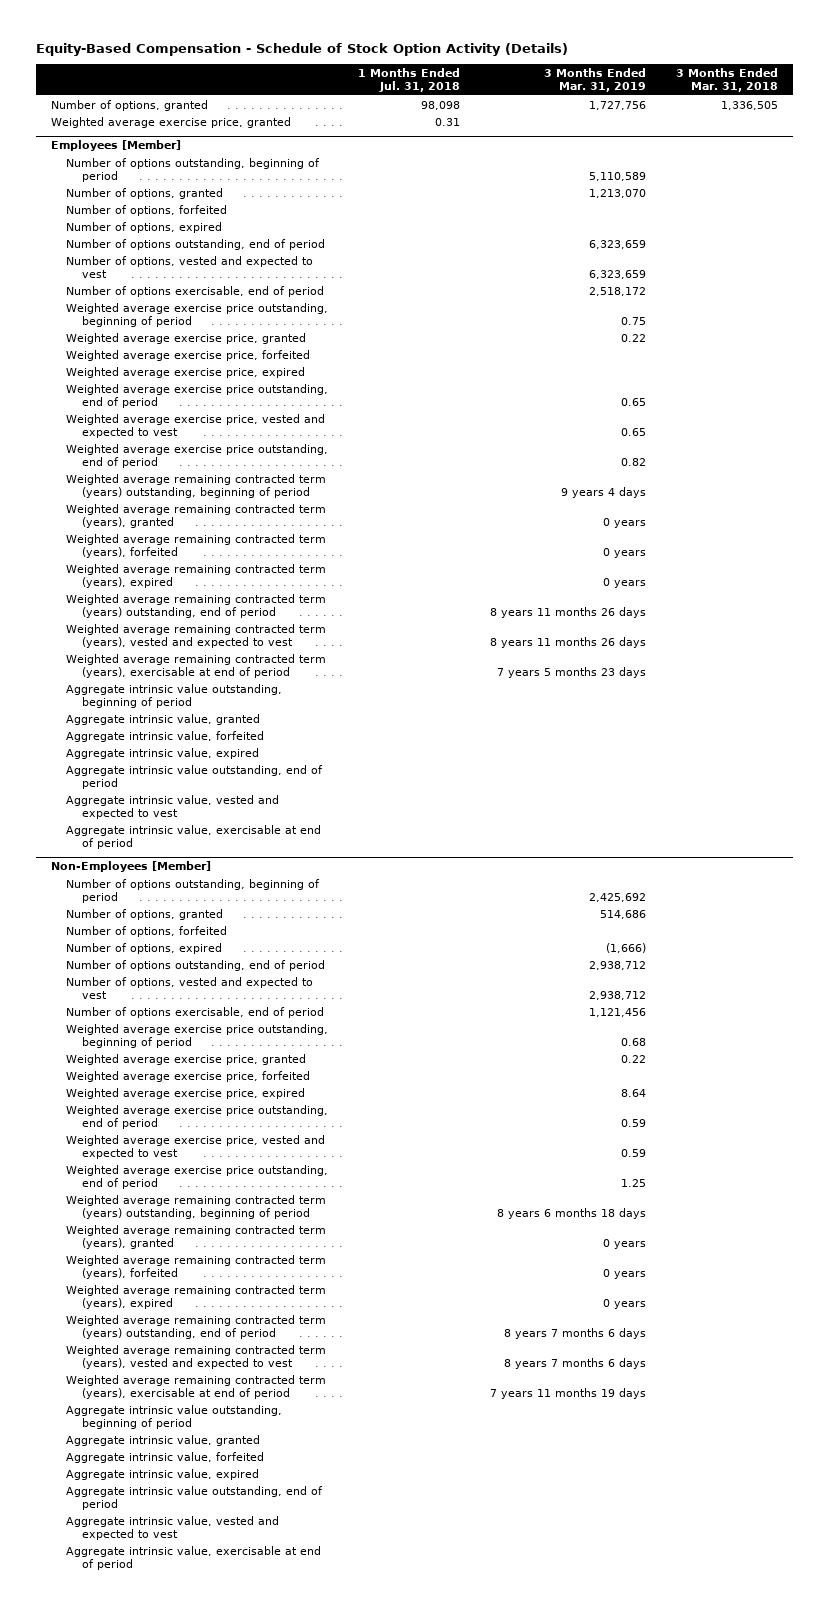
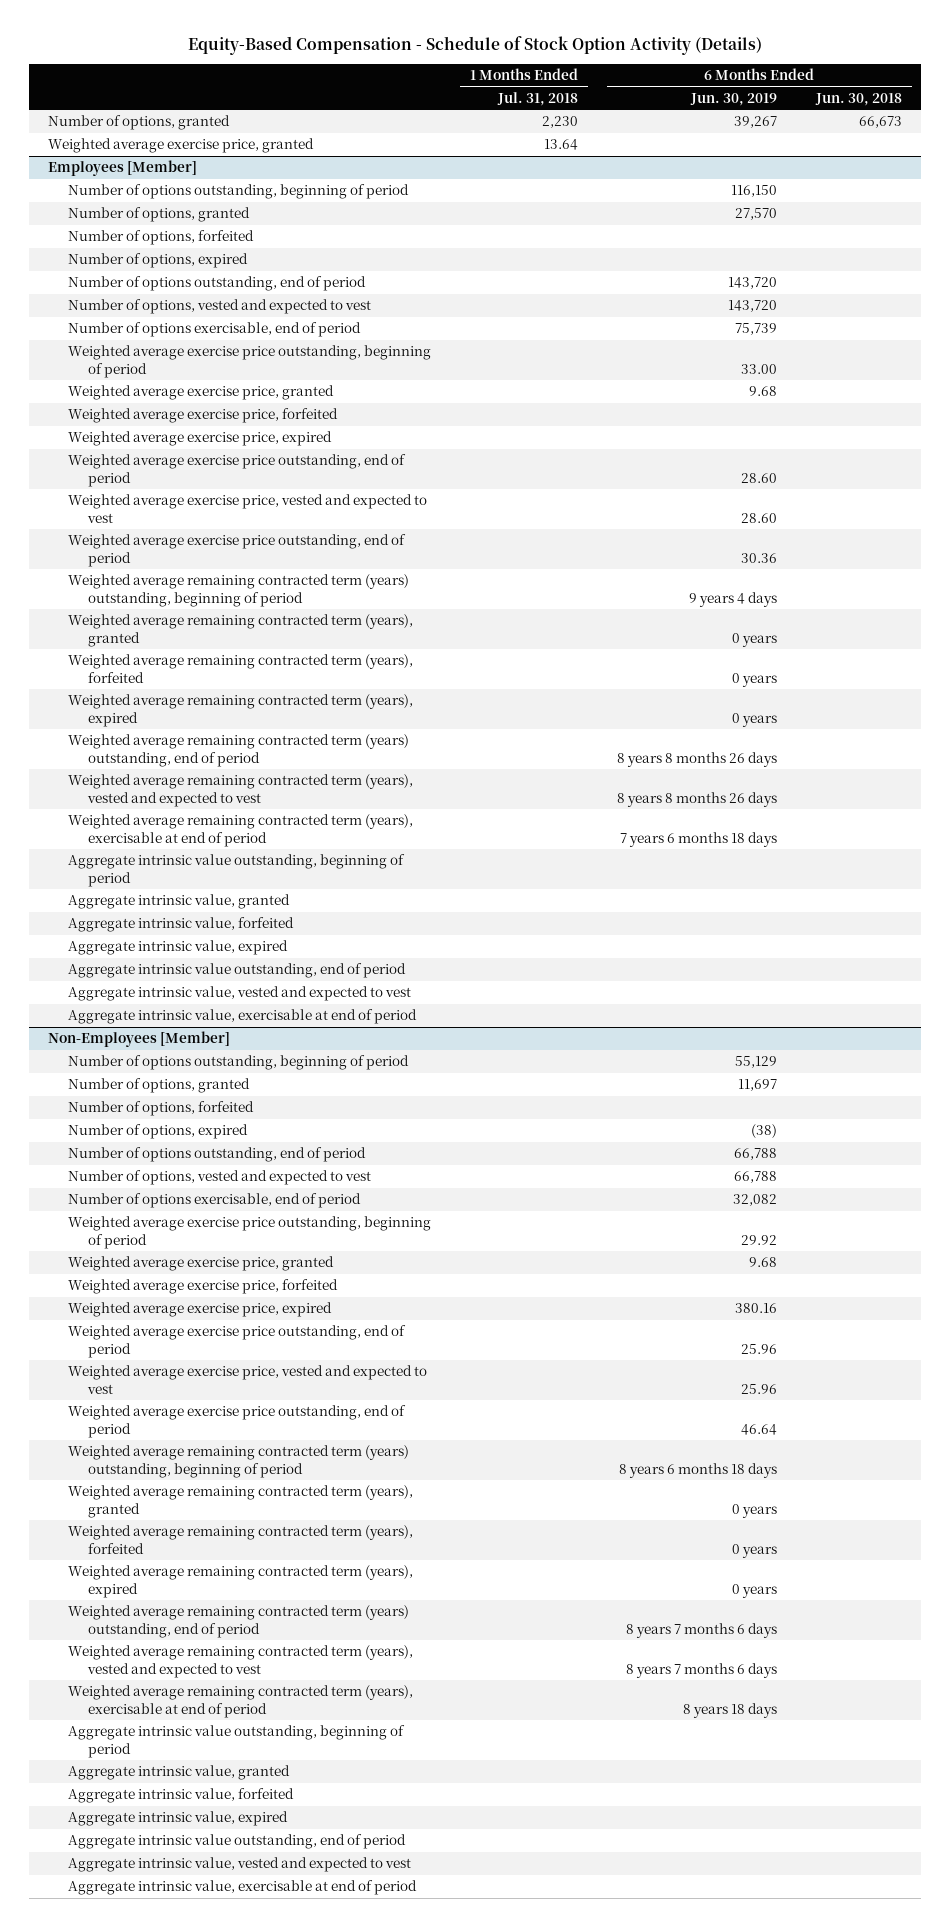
- | 1 Months Ended Jul. 31, 2018 | 3 Months Ended Mar. 31, 2019 | 3 Months Ended Mar. 31, 2018
+ | 1 Months Ended Jul. 31, 2018 | 6 Months Ended Jun. 30, 2019 | 6 Months Ended Jun. 30, 2018
- Number of options, granted | 98,098 | 1,727,756 | 1,336,505
- Weighted average exercise price, granted | 0.31 | |
+ Number of options, granted | 2,230 | 39,267 | 66,673
+ Weighted average exercise price, granted | 13.64 | |

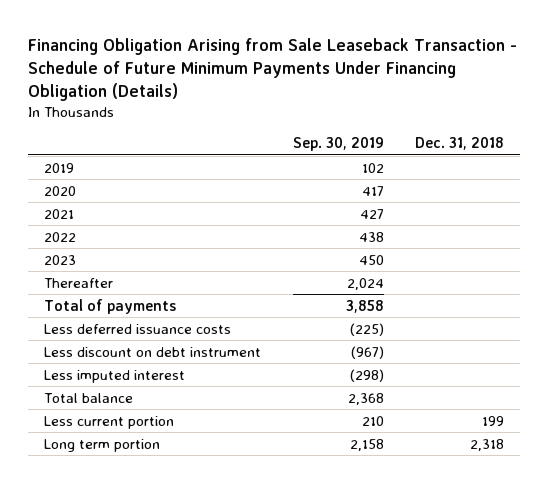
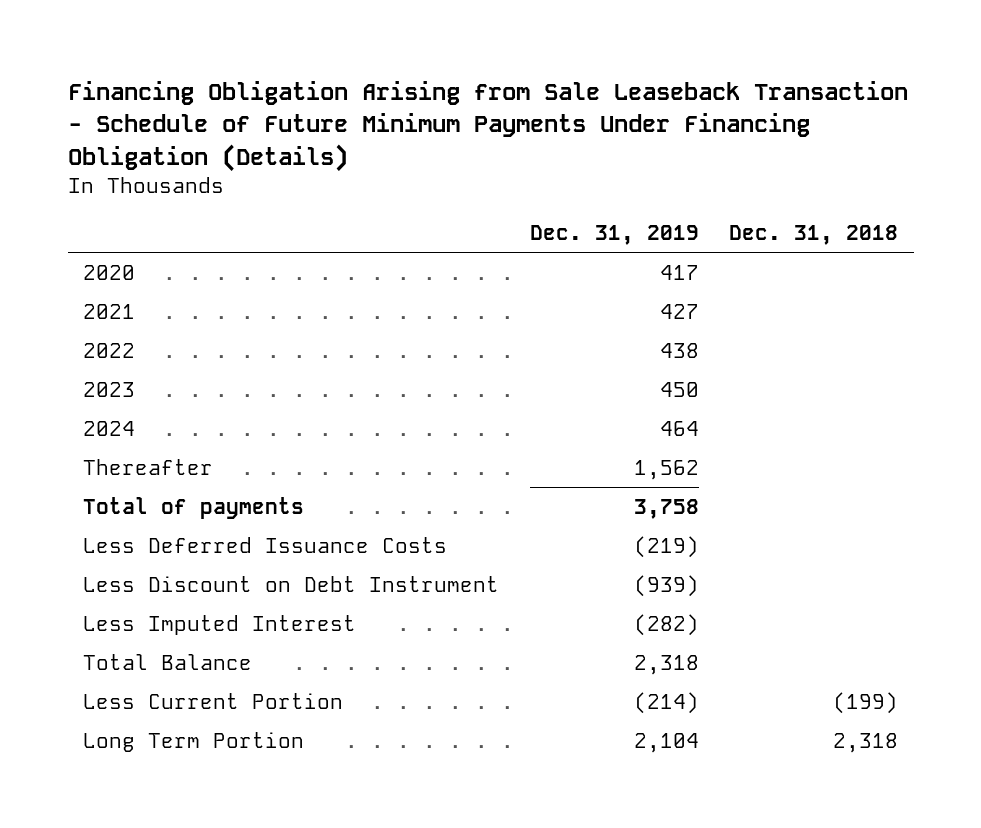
- | Sep. 30, 2019 | Dec. 31, 2018
+ | Dec. 31, 2019 | Dec. 31, 2018
- 2019 | 102 |
+ 2024 | 464 |
- Less deferred issuance costs | (225) |
- Less discount on debt instrument | (967) |
- Less imputed interest | (298) |
- Total balance | 2,368 |
- Less current portion | 210 | 199
- Long term portion | 2,158 | 2,318
+ Less Deferred Issuance Costs | (219) |
+ Less Discount on Debt Instrument | (939) |
+ Less Imputed Interest | (282) |
+ Total Balance | 2,318 |
+ Less Current Portion | (214) | (199)
+ Long Term Portion | 2,104 | 2,318

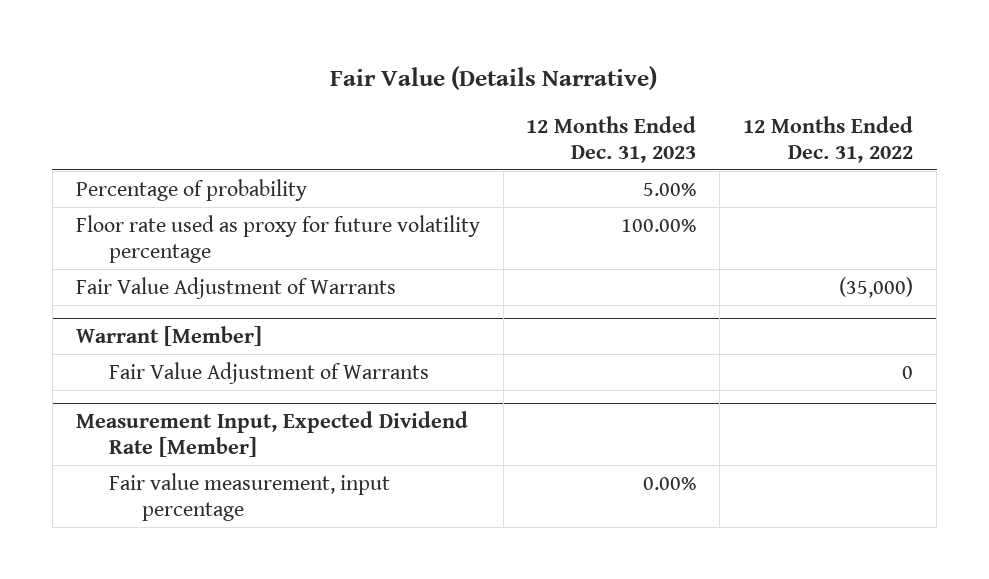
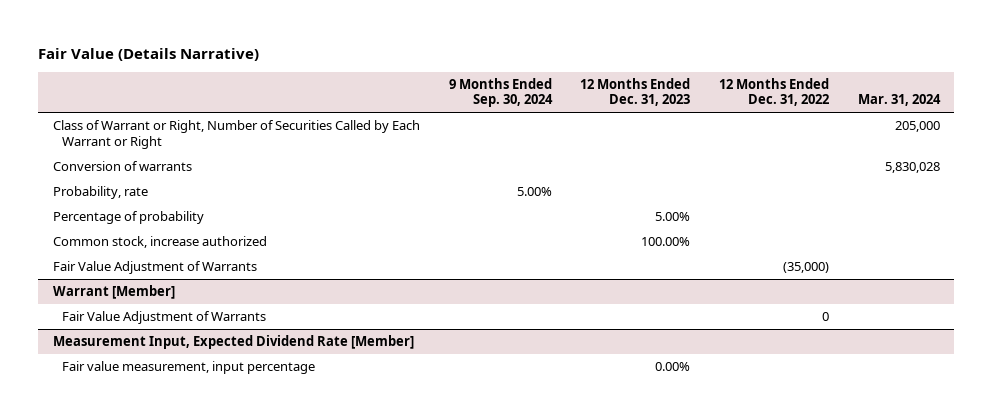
- | 12 Months Ended Dec. 31, 2023 | 12 Months Ended Dec. 31, 2022
+ | 9 Months Ended Sep. 30, 2024 | 12 Months Ended Dec. 31, 2023 | 12 Months Ended Dec. 31, 2022 | Mar. 31, 2024
+ Class of Warrant or Right, Number of Securities Called by Each Warrant or Right | | | | 205,000
+ Conversion of warrants | | | | 5,830,028
+ Probability, rate | 5.00% | | |
- Floor rate used as proxy for future volatility percentage | 100.00% |
+ Common stock, increase authorized | | 100.00% | |

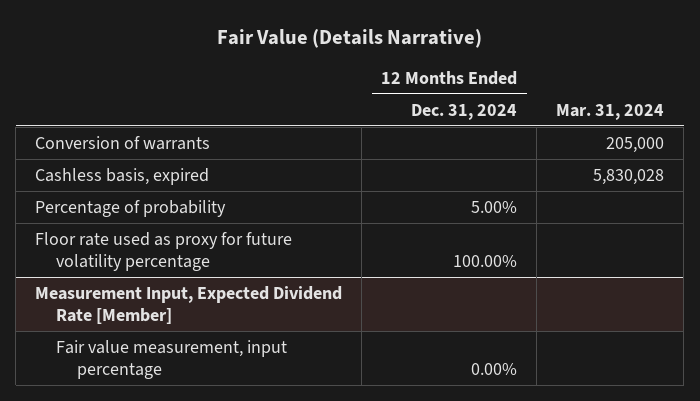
- | 9 Months Ended Sep. 30, 2024 | 12 Months Ended Dec. 31, 2023 | 12 Months Ended Dec. 31, 2022 | Mar. 31, 2024
+ | 12 Months Ended Dec. 31, 2024 | Mar. 31, 2024
- Class of Warrant or Right, Number of Securities Called by Each Warrant or Right | | | | 205,000
- Conversion of warrants | | | | 5,830,028
- Probability, rate | 5.00% | | |
+ Conversion of warrants | | 205,000
+ Cashless basis, expired | | 5,830,028
- Common stock, increase authorized | | 100.00% | |
- Fair Value Adjustment of Warrants | | | (35,000) |
- Warrant [Member]
- Fair Value Adjustment of Warrants | | | 0 |
+ Floor rate used as proxy for future volatility percentage | 100.00% |

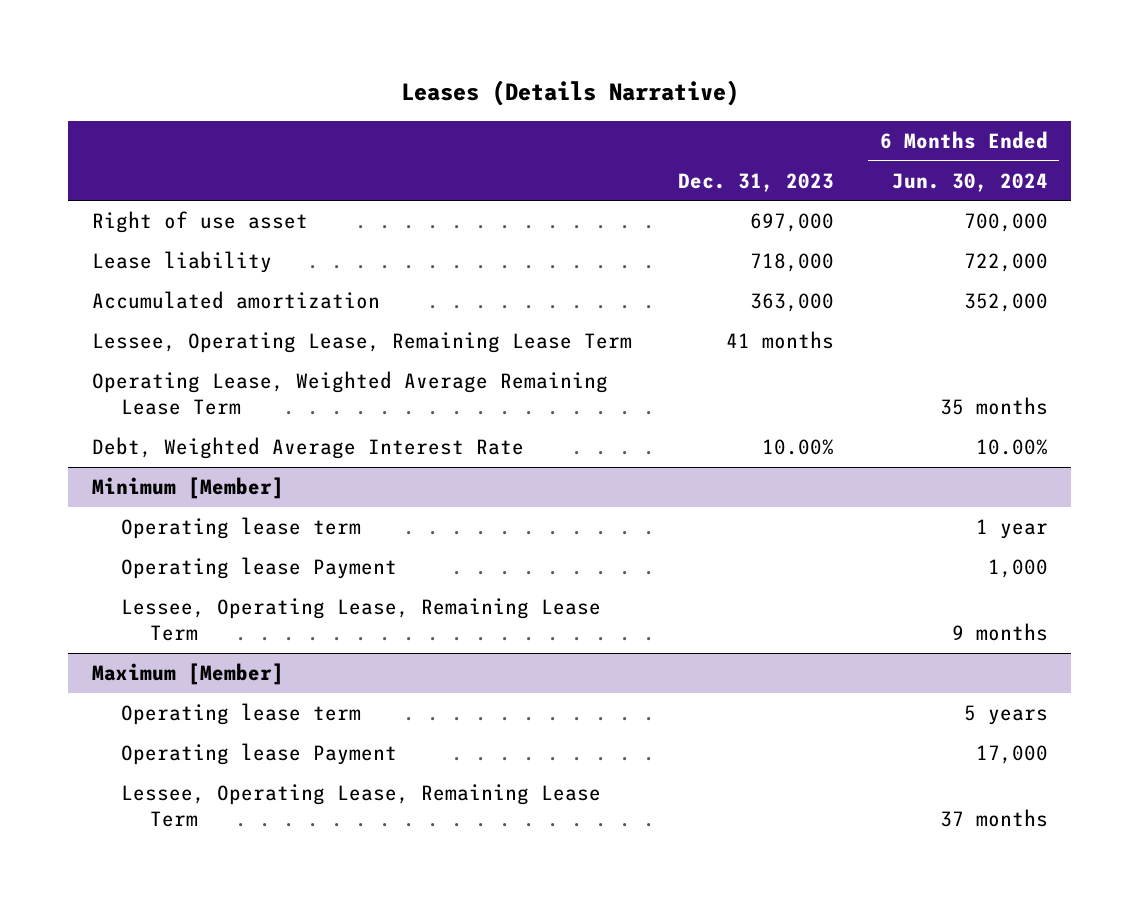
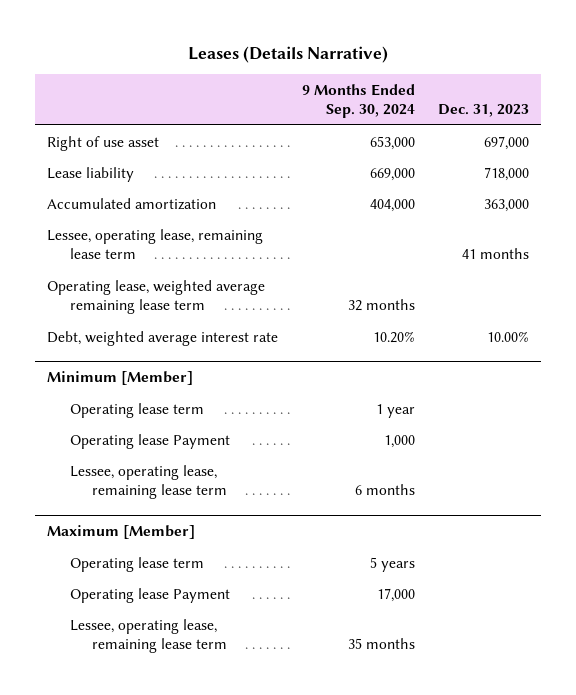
- | Dec. 31, 2023 | 6 Months Ended Jun. 30, 2024
+ | 9 Months Ended Sep. 30, 2024 | Dec. 31, 2023
- Lessee, Operating Lease, Remaining Lease Term | 41 months |
- Operating Lease, Weighted Average Remaining Lease Term | | 35 months
- Debt, Weighted Average Interest Rate | 10.00% | 10.00%
+ Lessee, operating lease, remaining lease term | | 41 months
+ Operating lease, weighted average remaining lease term | 32 months |
+ Debt, weighted average interest rate | 10.20% | 10.00%
@ Minimum [Member]
- Lessee, Operating Lease, Remaining Lease Term | | 9 months
+ Lessee, operating lease, remaining lease term | 6 months |
@ Maximum [Member]
- Lessee, Operating Lease, Remaining Lease Term | | 37 months
+ Lessee, operating lease, remaining lease term | 35 months |

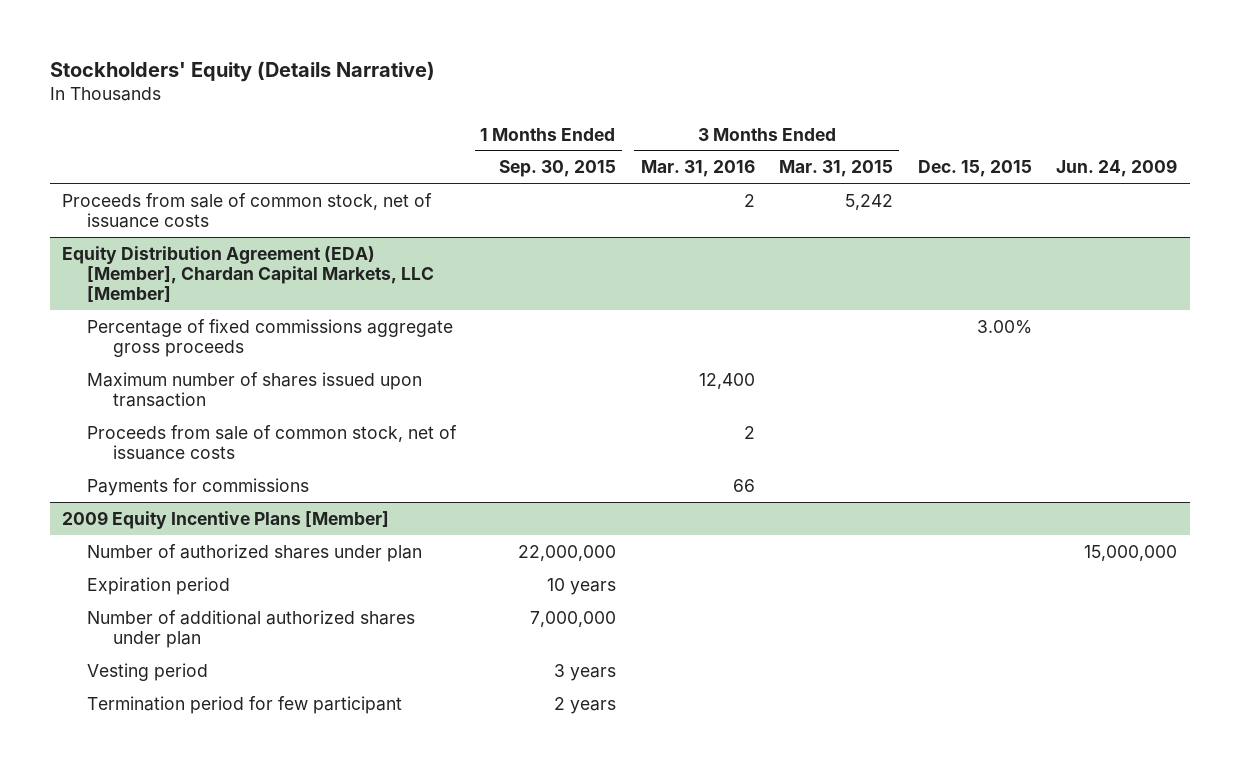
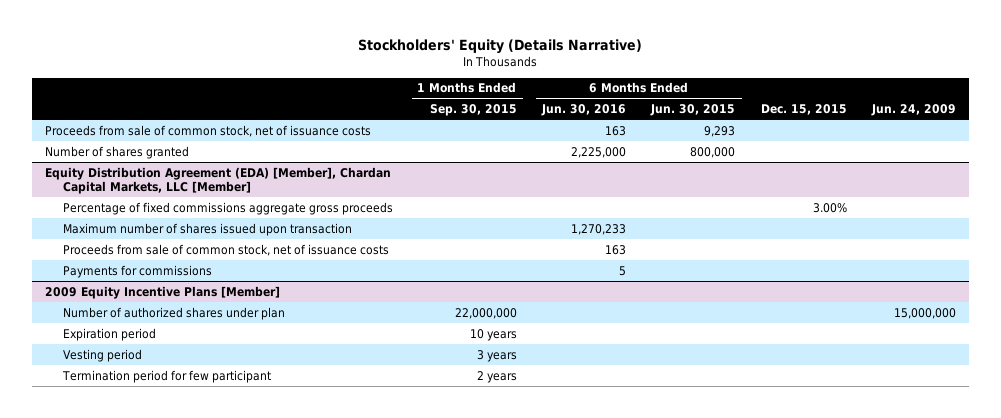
- | 1 Months Ended Sep. 30, 2015 | 3 Months Ended Mar. 31, 2016 | 3 Months Ended Mar. 31, 2015 | Dec. 15, 2015 | Jun. 24, 2009
+ | 1 Months Ended Sep. 30, 2015 | 6 Months Ended Jun. 30, 2016 | 6 Months Ended Jun. 30, 2015 | Dec. 15, 2015 | Jun. 24, 2009
+ Number of shares granted | | 2,225,000 | 800,000 | |
@ 2009 Equity Incentive Plans [Member]
- Number of additional authorized shares under plan | 7,000,000 | | | |

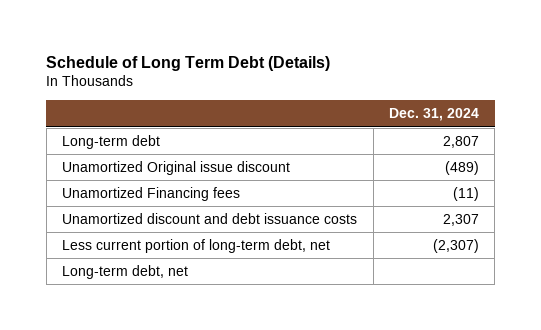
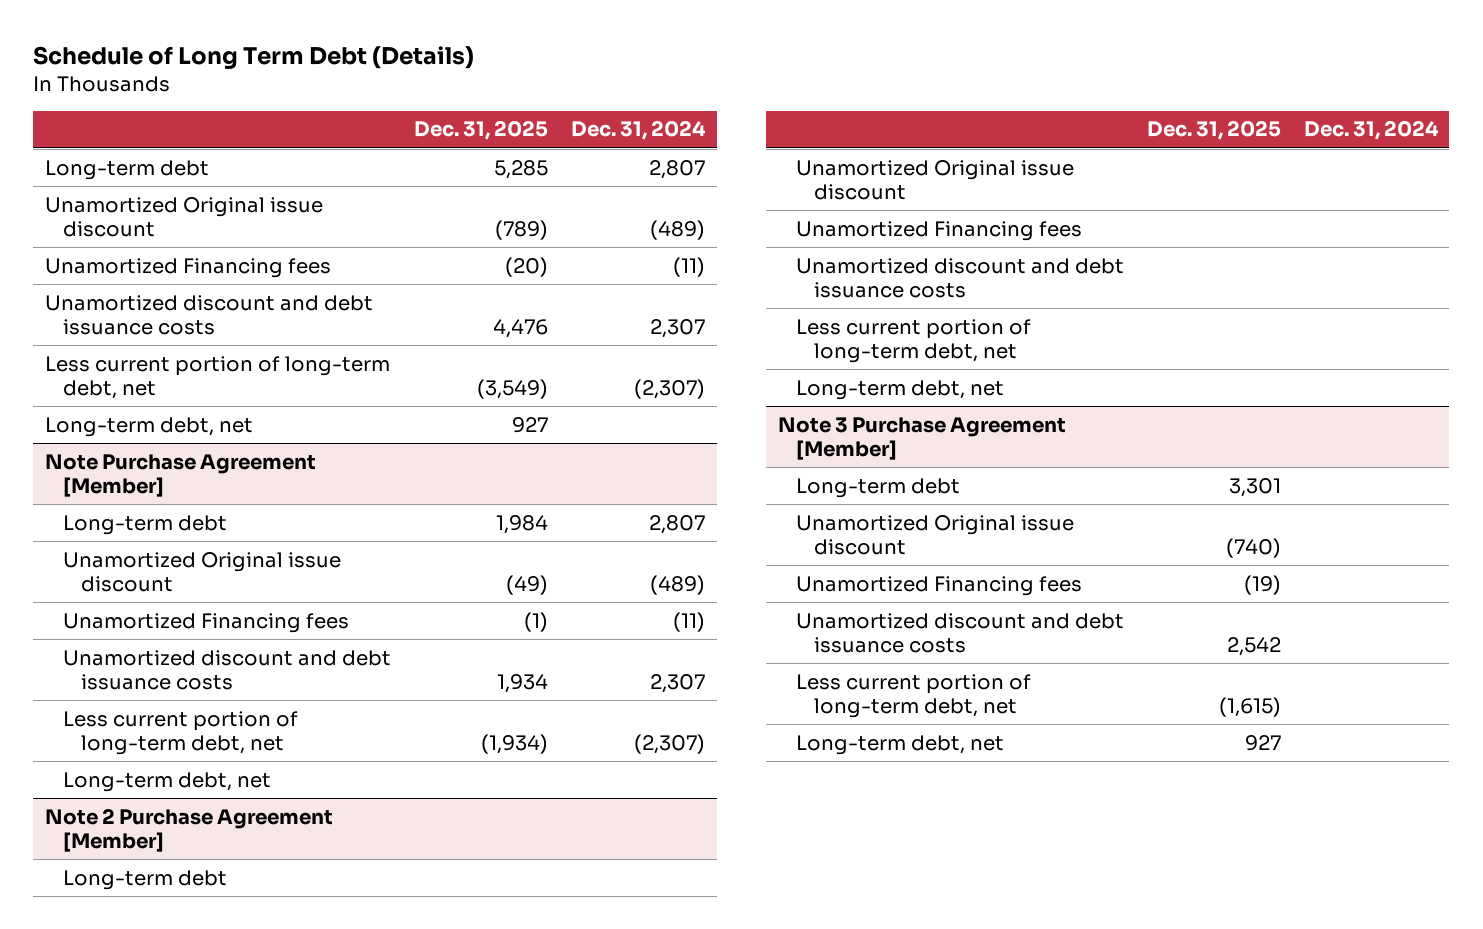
- | Dec. 31, 2024
+ | Dec. 31, 2025 | Dec. 31, 2024
+ Note Purchase Agreement [Member]
+ Long-term debt | 1,984 | 2,807
+ Unamortized Original issue discount | (49) | (489)
+ Unamortized Financing fees | (1) | (11)
+ Unamortized discount and debt issuance costs | 1,934 | 2,307
+ Less current portion of long-term debt, net | (1,934) | (2,307)
+ Long-term debt, net
+ Note 2 Purchase Agreement [Member]
+ Long-term debt
+ Unamortized Original issue discount
+ Unamortized Financing fees
+ Unamortized discount and debt issuance costs
+ Less current portion of long-term debt, net
+ Long-term debt, net
+ Note 3 Purchase Agreement [Member]
+ Long-term debt | 3,301 |
+ Unamortized Original issue discount | (740) |
+ Unamortized Financing fees | (19) |
+ Unamortized discount and debt issuance costs | 2,542 |
+ Less current portion of long-term debt, net | (1,615) |
+ Long-term debt, net | 927 |

